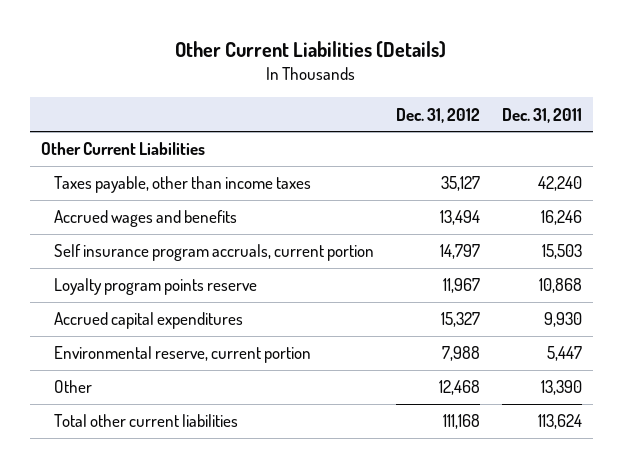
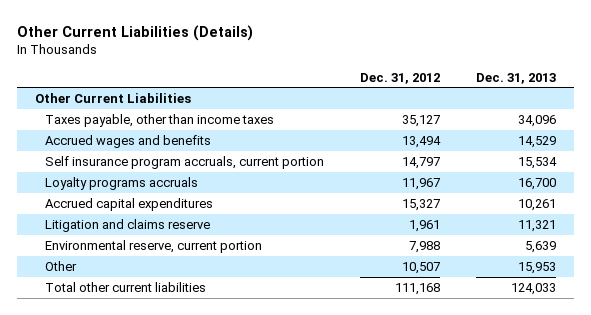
- | Dec. 31, 2012 | Dec. 31, 2011
+ | Dec. 31, 2012 | Dec. 31, 2013
- Loyalty program points reserve | 11,967 | 10,868
+ Loyalty programs accruals | 11,967 | 16,700
+ Litigation and claims reserve | 1,961 | 11,321
- Other | 12,468 | 13,390
+ Other | 10,507 | 15,953

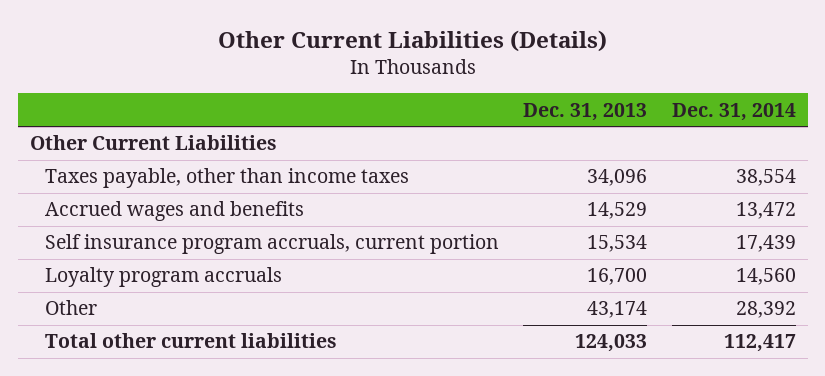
- | Dec. 31, 2012 | Dec. 31, 2013
+ | Dec. 31, 2013 | Dec. 31, 2014
- Loyalty programs accruals | 11,967 | 16,700
- Accrued capital expenditures | 15,327 | 10,261
- Litigation and claims reserve | 1,961 | 11,321
- Environmental reserve, current portion | 7,988 | 5,639
- Other | 10,507 | 15,953
+ Loyalty program accruals | 16,700 | 14,560
+ Other | 43,174 | 28,392

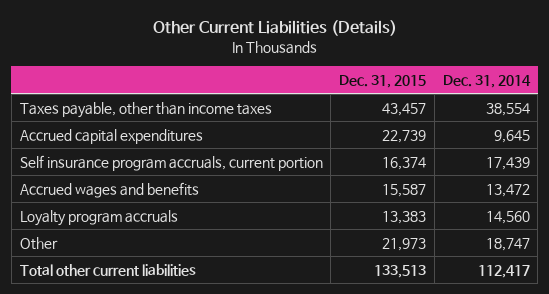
- | Dec. 31, 2013 | Dec. 31, 2014
+ | Dec. 31, 2015 | Dec. 31, 2014
- Other Current Liabilities
+ Accrued capital expenditures | 22,739 | 9,645
moved down: Accrued wages and benefits | 15,587 | 13,472
- Other | 43,174 | 28,392
+ Other | 21,973 | 18,747

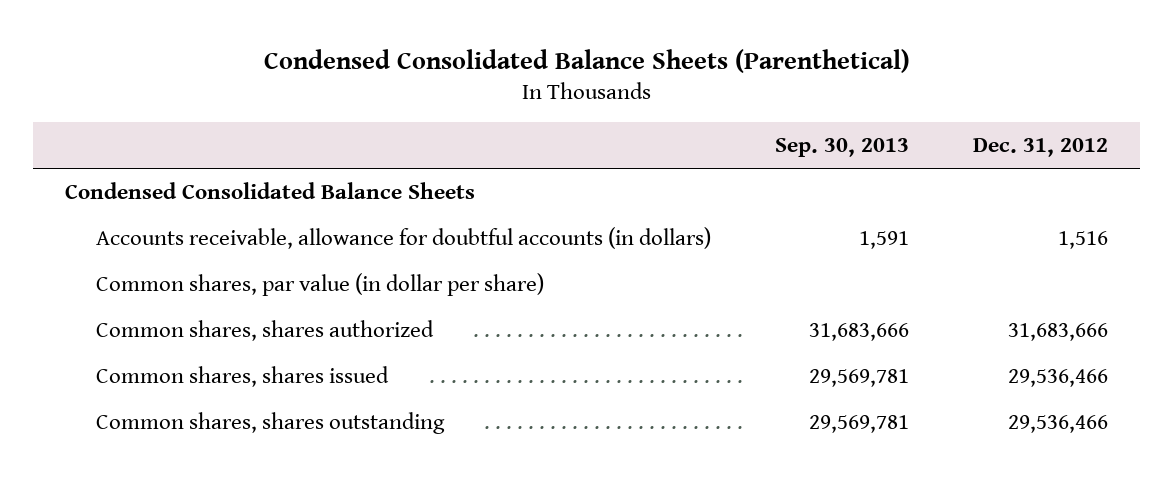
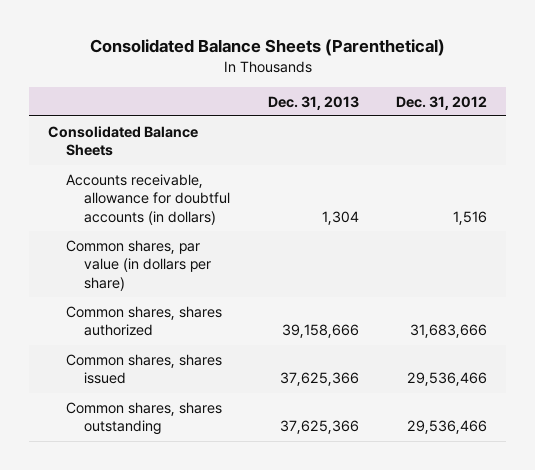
- Condensed Consolidated Balance Sheets (Parenthetical)
+ Consolidated Balance Sheets (Parenthetical)
- | Sep. 30, 2013 | Dec. 31, 2012
+ | Dec. 31, 2013 | Dec. 31, 2012
- Condensed Consolidated Balance Sheets
+ Consolidated Balance Sheets
- Common shares, par value (in dollar per share)
+ Common shares, par value (in dollars per share)

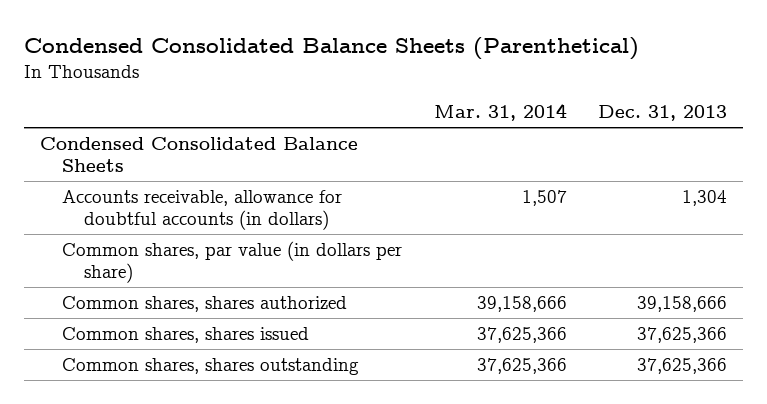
- Consolidated Balance Sheets (Parenthetical)
+ Condensed Consolidated Balance Sheets (Parenthetical)
- | Dec. 31, 2013 | Dec. 31, 2012
+ | Mar. 31, 2014 | Dec. 31, 2013
- Consolidated Balance Sheets
+ Condensed Consolidated Balance Sheets

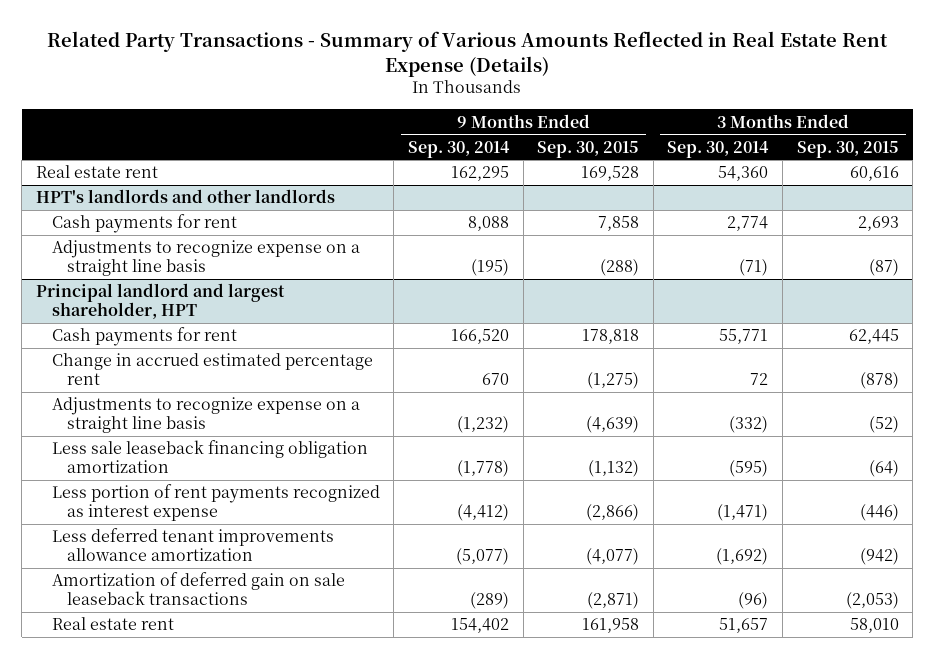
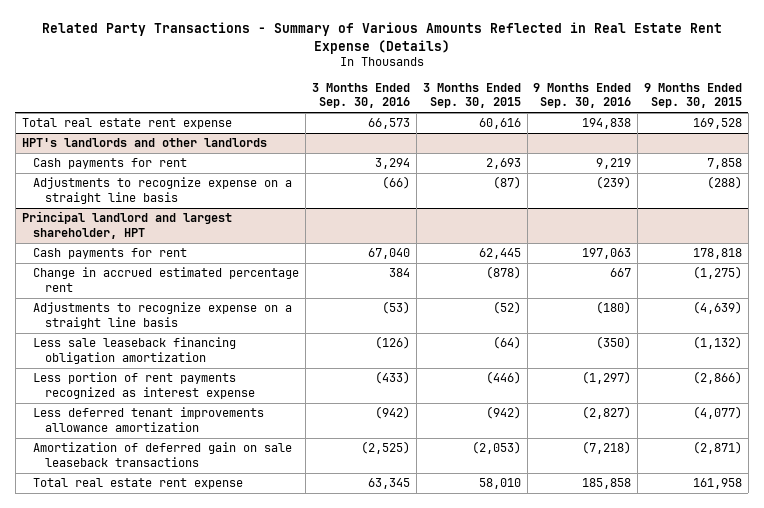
- | 9 Months Ended Sep. 30, 2014 | 9 Months Ended Sep. 30, 2015 | 3 Months Ended Sep. 30, 2014 | 3 Months Ended Sep. 30, 2015
+ | 3 Months Ended Sep. 30, 2016 | 3 Months Ended Sep. 30, 2015 | 9 Months Ended Sep. 30, 2016 | 9 Months Ended Sep. 30, 2015
- Real estate rent | 162,295 | 169,528 | 54,360 | 60,616
+ Total real estate rent expense | 66,573 | 60,616 | 194,838 | 169,528
@ Principal landlord and largest shareholder, HPT
- Real estate rent | 154,402 | 161,958 | 51,657 | 58,010
+ Total real estate rent expense | 63,345 | 58,010 | 185,858 | 161,958

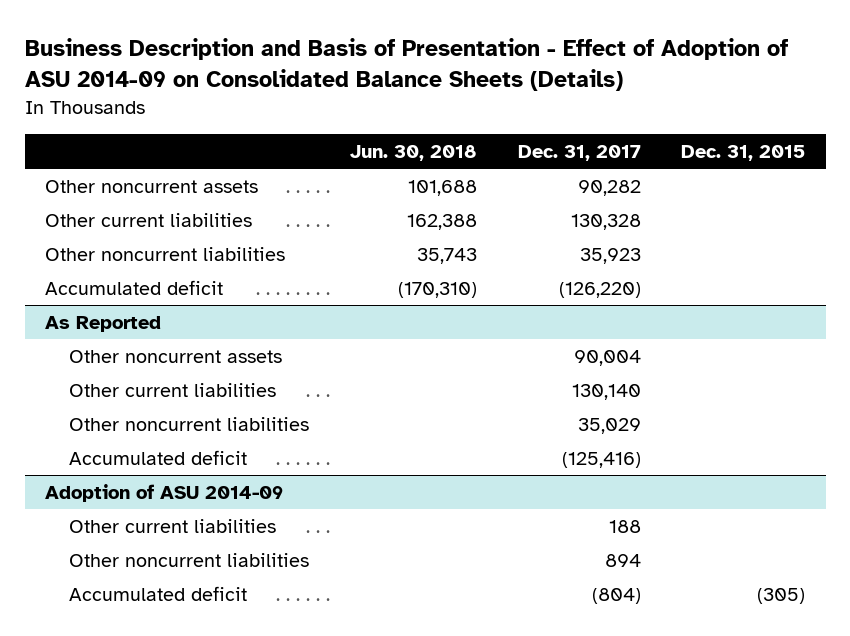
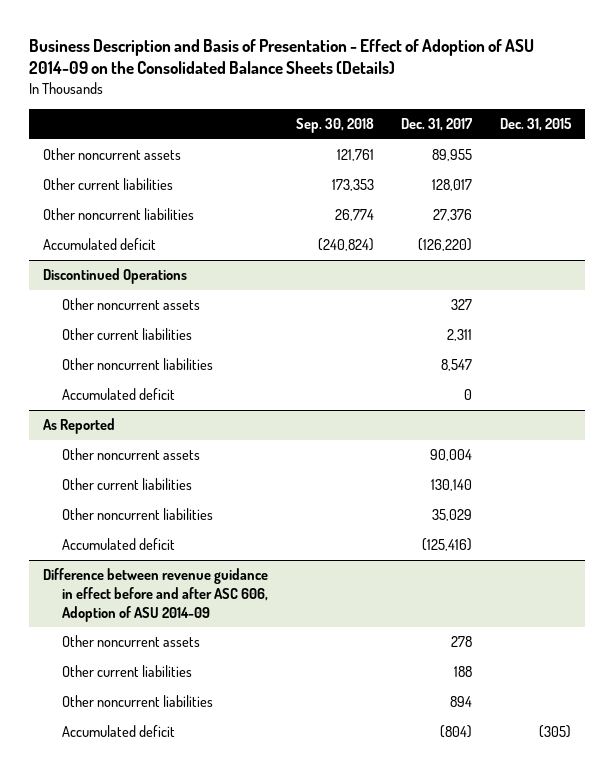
- Business Description and Basis of Presentation - Effect of Adoption of ASU 2014-09 on Consolidated Balance Sheets (Details)
+ Business Description and Basis of Presentation - Effect of Adoption of ASU 2014-09 on the Consolidated Balance Sheets (Details)
- | Jun. 30, 2018 | Dec. 31, 2017 | Dec. 31, 2015
+ | Sep. 30, 2018 | Dec. 31, 2017 | Dec. 31, 2015
- Other noncurrent assets | 101,688 | 90,282 |
- Other current liabilities | 162,388 | 130,328 |
- Other noncurrent liabilities | 35,743 | 35,923 |
+ Other noncurrent assets | 121,761 | 89,955 |
+ Other current liabilities | 173,353 | 128,017 |
+ Other noncurrent liabilities | 26,774 | 27,376 |
+ Discontinued Operations
+ Other noncurrent assets | | 327 |
+ Other current liabilities | | 2,311 |
+ Other noncurrent liabilities | | 8,547 |
+ Accumulated deficit | | 0 |
- Adoption of ASU 2014-09
+ Difference between revenue guidance in effect before and after ASC 606, Adoption of ASU 2014-09
+ Other noncurrent assets | | 278 |

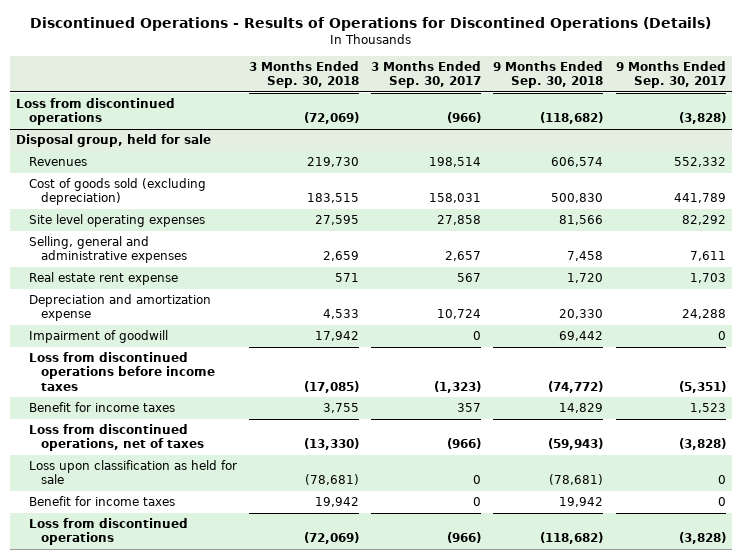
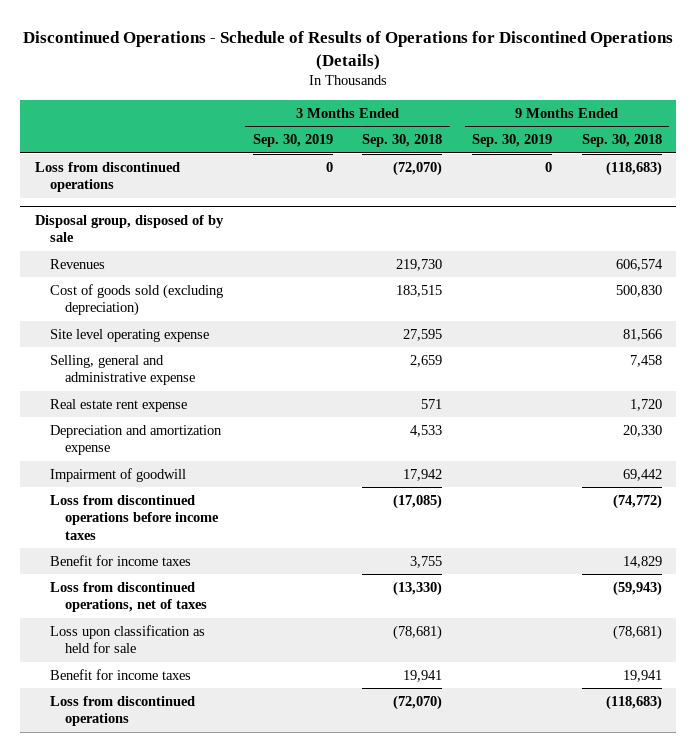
- Discontinued Operations - Results of Operations for Discontined Operations (Details)
+ Discontinued Operations - Schedule of Results of Operations for Discontined Operations (Details)
- | 3 Months Ended Sep. 30, 2018 | 3 Months Ended Sep. 30, 2017 | 9 Months Ended Sep. 30, 2018 | 9 Months Ended Sep. 30, 2017
+ | 3 Months Ended Sep. 30, 2019 | 3 Months Ended Sep. 30, 2018 | 9 Months Ended Sep. 30, 2019 | 9 Months Ended Sep. 30, 2018
- Loss from discontinued operations | (72,069) | (966) | (118,682) | (3,828)
- Disposal group, held for sale
+ Loss from discontinued operations | 0 | (72,070) | 0 | (118,683)
+ Disposal group, disposed of by sale
- Site level operating expenses | 27,595 | 27,858 | 81,566 | 82,292
- Selling, general and administrative expenses | 2,659 | 2,657 | 7,458 | 7,611
+ Site level operating expense | | 27,595 | | 81,566
+ Selling, general and administrative expense | | 2,659 | | 7,458
- Benefit for income taxes | 19,942 | 0 | 19,942 | 0
- Loss from discontinued operations | (72,069) | (966) | (118,682) | (3,828)
+ Benefit for income taxes | | 19,941 | | 19,941
+ Loss from discontinued operations | | (72,070) | | (118,683)

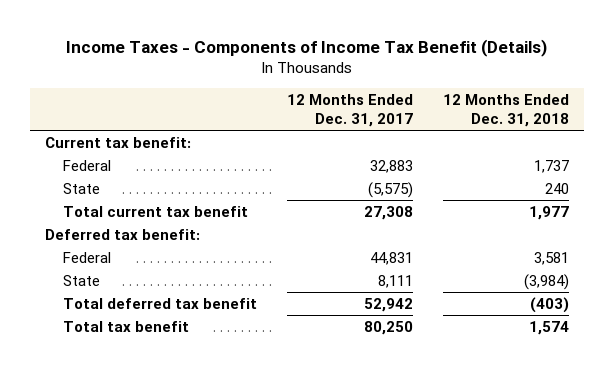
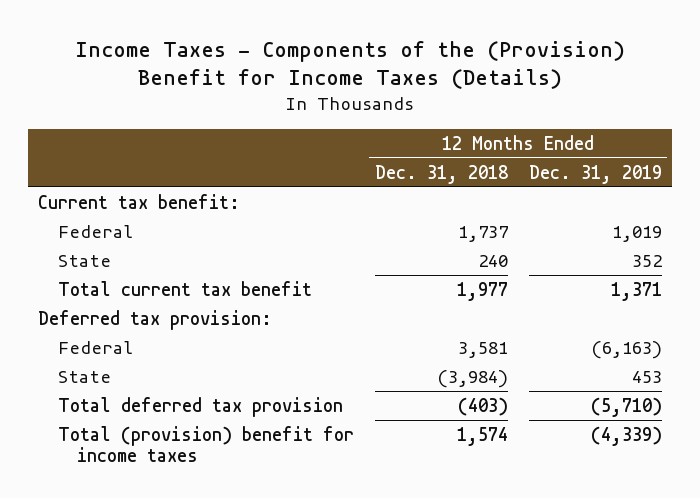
- Income Taxes - Components of Income Tax Benefit (Details)
+ Income Taxes - Components of the (Provision) Benefit for Income Taxes (Details)
- | 12 Months Ended Dec. 31, 2017 | 12 Months Ended Dec. 31, 2018
+ | 12 Months Ended Dec. 31, 2018 | 12 Months Ended Dec. 31, 2019
- Deferred tax benefit:
+ Deferred tax provision:
- Total deferred tax benefit | 52,942 | (403)
- Total tax benefit | 80,250 | 1,574
+ Total deferred tax provision | (403) | (5,710)
+ Total (provision) benefit for income taxes | 1,574 | (4,339)

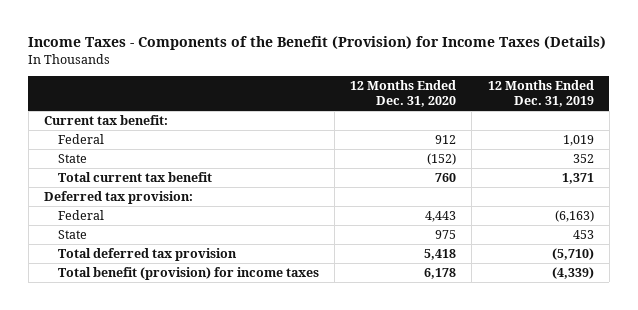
- Income Taxes - Components of the (Provision) Benefit for Income Taxes (Details)
+ Income Taxes - Components of the Benefit (Provision) for Income Taxes (Details)
- | 12 Months Ended Dec. 31, 2018 | 12 Months Ended Dec. 31, 2019
+ | 12 Months Ended Dec. 31, 2020 | 12 Months Ended Dec. 31, 2019
- Total (provision) benefit for income taxes | 1,574 | (4,339)
+ Total benefit (provision) for income taxes | 6,178 | (4,339)

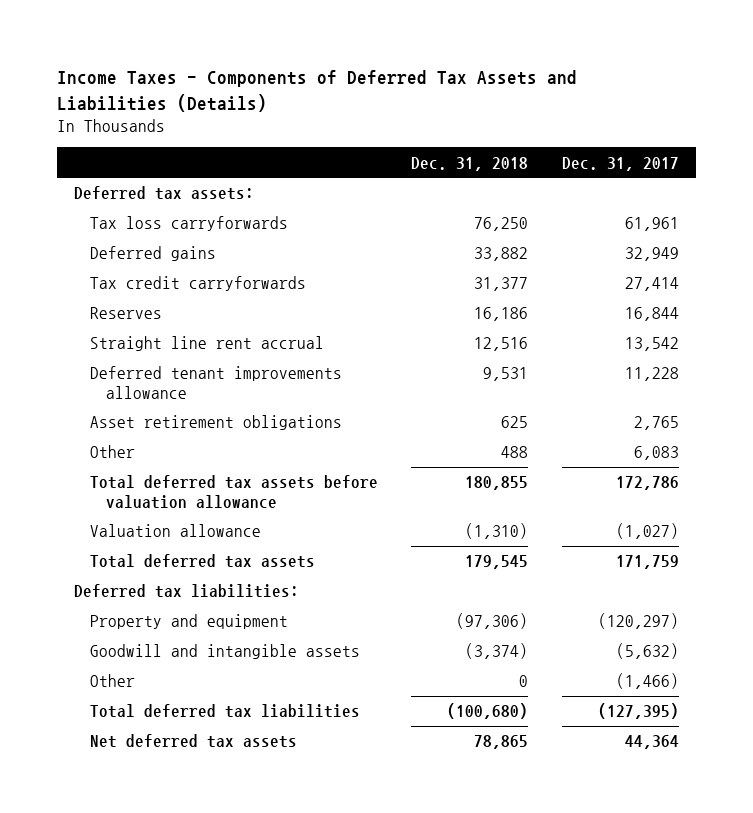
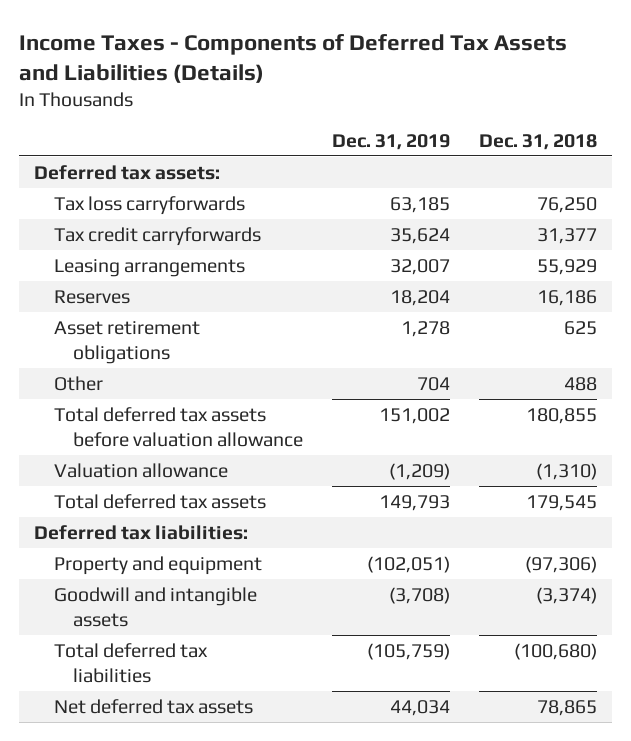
- | Dec. 31, 2018 | Dec. 31, 2017
+ | Dec. 31, 2019 | Dec. 31, 2018
- Deferred gains | 33,882 | 32,949
+ Leasing arrangements | 32,007 | 55,929
- Straight line rent accrual | 12,516 | 13,542
- Deferred tenant improvements allowance | 9,531 | 11,228
- Other | 0 | (1,466)

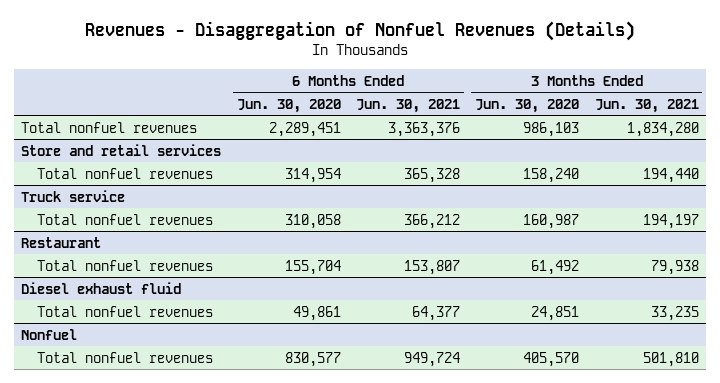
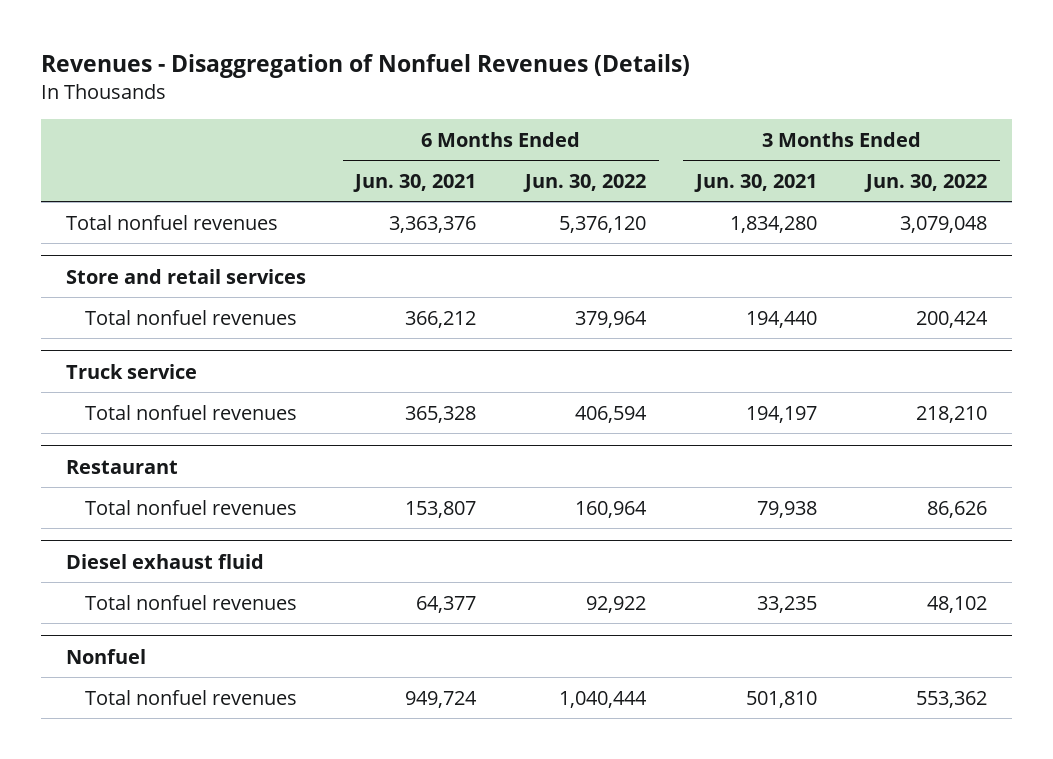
- | 6 Months Ended Jun. 30, 2020 | 6 Months Ended Jun. 30, 2021 | 3 Months Ended Jun. 30, 2020 | 3 Months Ended Jun. 30, 2021
+ | 6 Months Ended Jun. 30, 2021 | 6 Months Ended Jun. 30, 2022 | 3 Months Ended Jun. 30, 2021 | 3 Months Ended Jun. 30, 2022
@ Store and retail services
- Total nonfuel revenues | 314,954 | 365,328 | 158,240 | 194,440
+ Total nonfuel revenues | 366,212 | 379,964 | 194,440 | 200,424
@ Truck service
- Total nonfuel revenues | 310,058 | 366,212 | 160,987 | 194,197
+ Total nonfuel revenues | 365,328 | 406,594 | 194,197 | 218,210

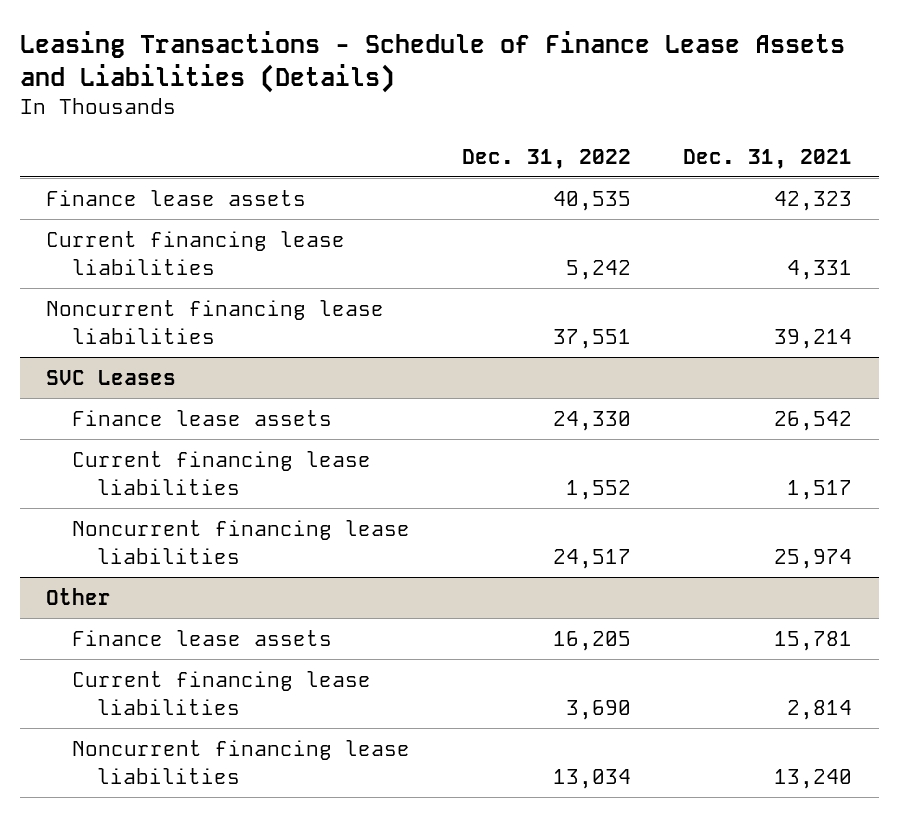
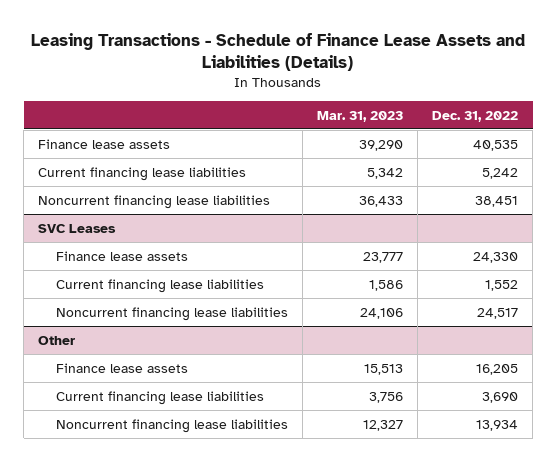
- | Dec. 31, 2022 | Dec. 31, 2021
+ | Mar. 31, 2023 | Dec. 31, 2022
- Noncurrent financing lease liabilities | 37,551 | 39,214
+ Noncurrent financing lease liabilities | 36,433 | 38,451
@ Other
- Noncurrent financing lease liabilities | 13,034 | 13,240
+ Noncurrent financing lease liabilities | 12,327 | 13,934

